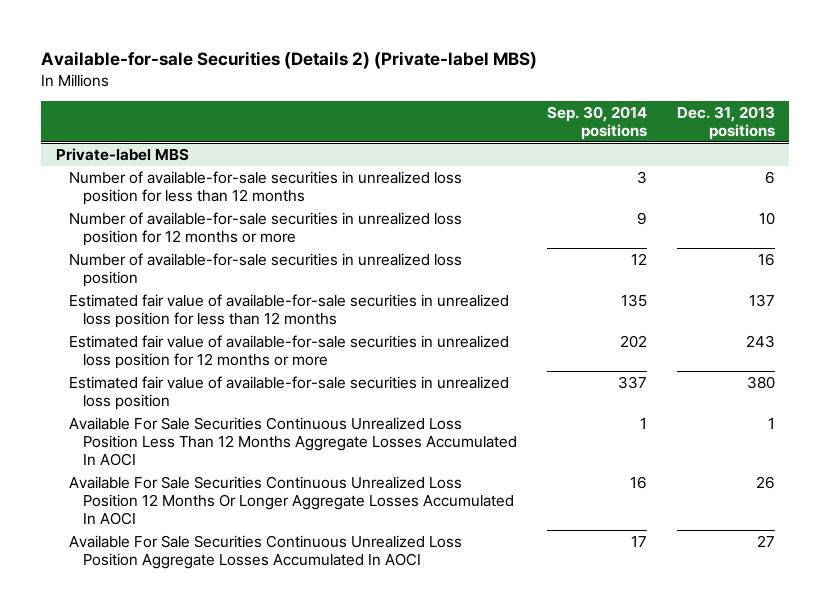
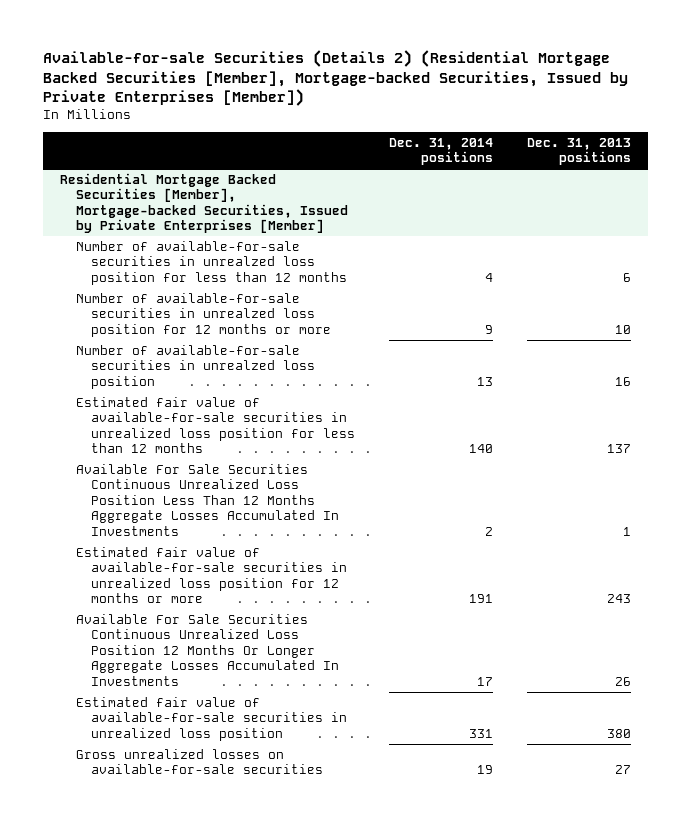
- Available-for-sale Securities (Details 2) (Private-label MBS)
+ Available-for-sale Securities (Details 2) (Residential Mortgage Backed Securities [Member], Mortgage-backed Securities, Issued by Private Enterprises [Member])
- | Sep. 30, 2014 positions | Dec. 31, 2013 positions
+ | Dec. 31, 2014 positions | Dec. 31, 2013 positions
- Private-label MBS
- Number of available-for-sale securities in unrealized loss position for less than 12 months | 3 | 6
- Number of available-for-sale securities in unrealized loss position for 12 months or more | 9 | 10
- Number of available-for-sale securities in unrealized loss position | 12 | 16
+ Residential Mortgage Backed Securities [Member], Mortgage-backed Securities, Issued by Private Enterprises [Member]
+ Number of available-for-sale securities in unrealzed loss position for less than 12 months | 4 | 6
+ Number of available-for-sale securities in unrealzed loss position for 12 months or more | 9 | 10
+ Number of available-for-sale securities in unrealzed loss position | 13 | 16
+ Available For Sale Securities Continuous Unrealized Loss Position Less Than 12 Months Aggregate Losses Accumulated In Investments | 2 | 1
+ Available For Sale Securities Continuous Unrealized Loss Position 12 Months Or Longer Aggregate Losses Accumulated In Investments | 17 | 26
- Available For Sale Securities Continuous Unrealized Loss Position Less Than 12 Months Aggregate Losses Accumulated In AOCI | 1 | 1
- Available For Sale Securities Continuous Unrealized Loss Position 12 Months Or Longer Aggregate Losses Accumulated In AOCI | 16 | 26
- Available For Sale Securities Continuous Unrealized Loss Position Aggregate Losses Accumulated In AOCI | 17 | 27
+ Gross unrealized losses on available-for-sale securities | 19 | 27

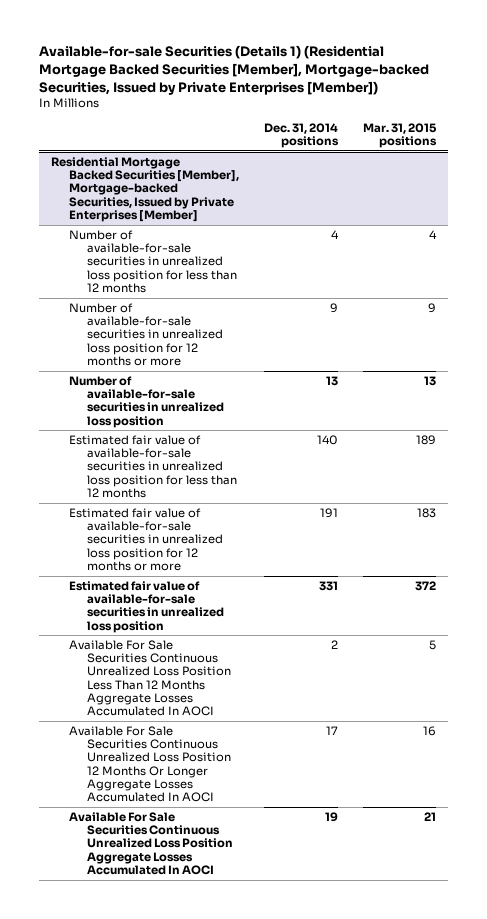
- Available-for-sale Securities (Details 2) (Residential Mortgage Backed Securities [Member], Mortgage-backed Securities, Issued by Private Enterprises [Member])
+ Available-for-sale Securities (Details 1) (Residential Mortgage Backed Securities [Member], Mortgage-backed Securities, Issued by Private Enterprises [Member])
- | Dec. 31, 2014 positions | Dec. 31, 2013 positions
+ | Dec. 31, 2014 positions | Mar. 31, 2015 positions
@ Residential Mortgage Backed Securities [Member], Mortgage-backed Securities, Issued by Private Enterprises [Member]
- Number of available-for-sale securities in unrealzed loss position for less than 12 months | 4 | 6
- Number of available-for-sale securities in unrealzed loss position for 12 months or more | 9 | 10
- Number of available-for-sale securities in unrealzed loss position | 13 | 16
+ Number of available-for-sale securities in unrealized loss position for less than 12 months | 4 | 4
+ Number of available-for-sale securities in unrealized loss position for 12 months or more | 9 | 9
+ Number of available-for-sale securities in unrealized loss position | 13 | 13
- Available For Sale Securities Continuous Unrealized Loss Position Less Than 12 Months Aggregate Losses Accumulated In Investments | 2 | 1
- Available For Sale Securities Continuous Unrealized Loss Position 12 Months Or Longer Aggregate Losses Accumulated In Investments | 17 | 26
- Gross unrealized losses on available-for-sale securities | 19 | 27
+ Available For Sale Securities Continuous Unrealized Loss Position Less Than 12 Months Aggregate Losses Accumulated In AOCI | 2 | 5
+ Available For Sale Securities Continuous Unrealized Loss Position 12 Months Or Longer Aggregate Losses Accumulated In AOCI | 17 | 16
+ Available For Sale Securities Continuous Unrealized Loss Position Aggregate Losses Accumulated In AOCI | 19 | 21

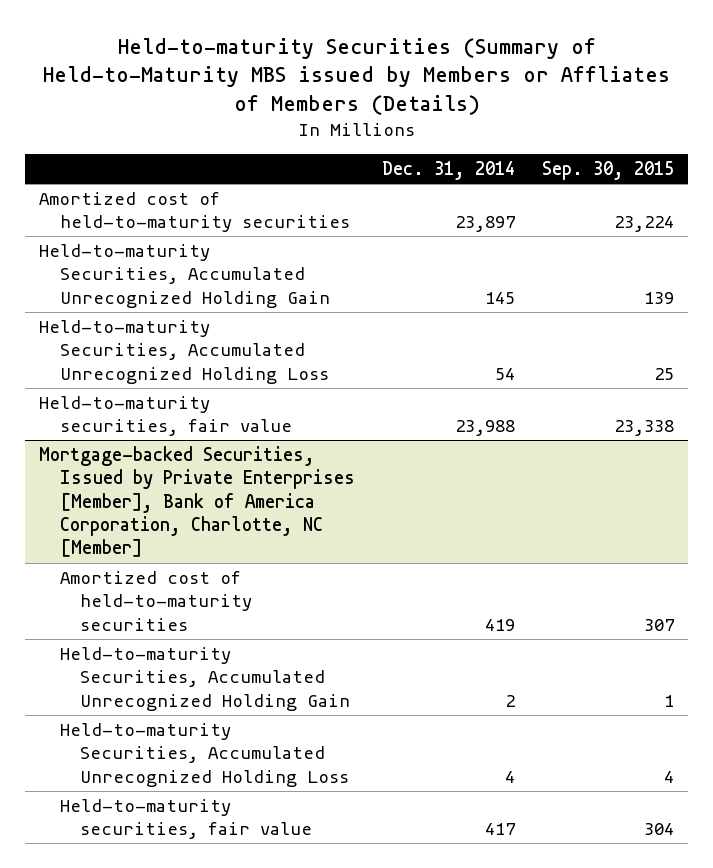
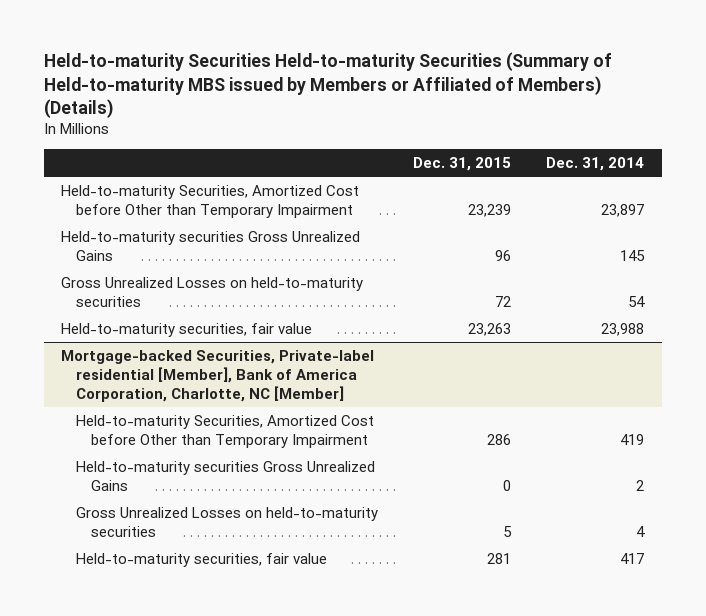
- Held-to-maturity Securities (Summary of Held-to-Maturity MBS issued by Members or Affliates of Members (Details)
+ Held-to-maturity Securities Held-to-maturity Securities (Summary of Held-to-maturity MBS issued by Members or Affiliated of Members) (Details)
- | Dec. 31, 2014 | Sep. 30, 2015
+ | Dec. 31, 2015 | Dec. 31, 2014
- Amortized cost of held-to-maturity securities | 23,897 | 23,224
- Held-to-maturity Securities, Accumulated Unrecognized Holding Gain | 145 | 139
- Held-to-maturity Securities, Accumulated Unrecognized Holding Loss | 54 | 25
+ Held-to-maturity Securities, Amortized Cost before Other than Temporary Impairment | 23,239 | 23,897
+ Held-to-maturity securities Gross Unrealized Gains | 96 | 145
+ Gross Unrealized Losses on held-to-maturity securities | 72 | 54
- Mortgage-backed Securities, Issued by Private Enterprises [Member], Bank of America Corporation, Charlotte, NC [Member]
- Amortized cost of held-to-maturity securities | 419 | 307
- Held-to-maturity Securities, Accumulated Unrecognized Holding Gain | 2 | 1
- Held-to-maturity Securities, Accumulated Unrecognized Holding Loss | 4 | 4
+ Mortgage-backed Securities, Private-label residential [Member], Bank of America Corporation, Charlotte, NC [Member]
+ Held-to-maturity Securities, Amortized Cost before Other than Temporary Impairment | 286 | 419
+ Held-to-maturity securities Gross Unrealized Gains | 0 | 2
+ Gross Unrealized Losses on held-to-maturity securities | 5 | 4

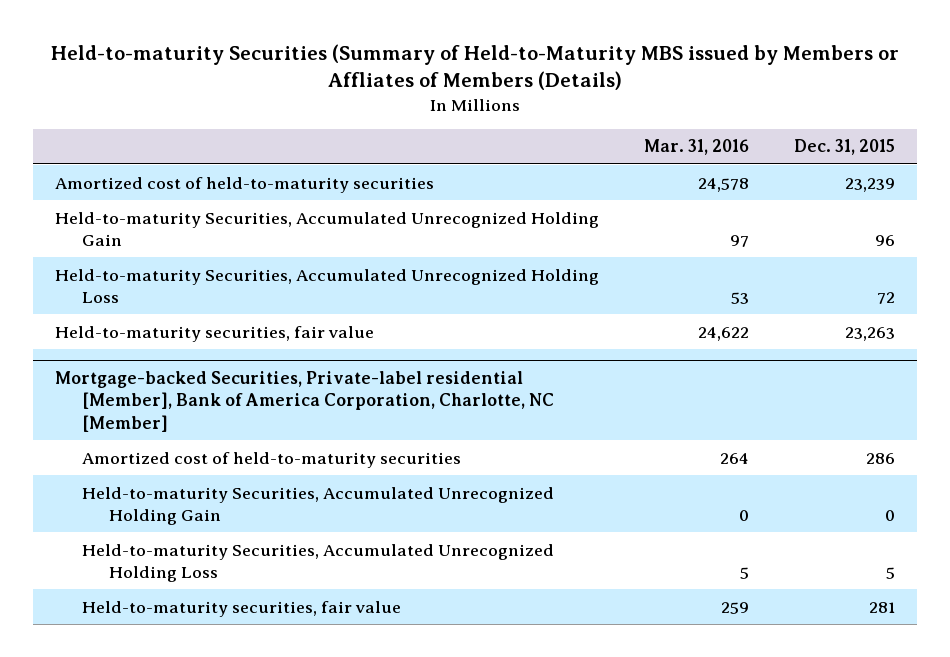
- Held-to-maturity Securities Held-to-maturity Securities (Summary of Held-to-maturity MBS issued by Members or Affiliated of Members) (Details)
+ Held-to-maturity Securities (Summary of Held-to-Maturity MBS issued by Members or Affliates of Members (Details)
- | Dec. 31, 2015 | Dec. 31, 2014
+ | Mar. 31, 2016 | Dec. 31, 2015
- Held-to-maturity Securities, Amortized Cost before Other than Temporary Impairment | 23,239 | 23,897
- Held-to-maturity securities Gross Unrealized Gains | 96 | 145
- Gross Unrealized Losses on held-to-maturity securities | 72 | 54
+ Amortized cost of held-to-maturity securities | 24,578 | 23,239
+ Held-to-maturity Securities, Accumulated Unrecognized Holding Gain | 97 | 96
+ Held-to-maturity Securities, Accumulated Unrecognized Holding Loss | 53 | 72
@ Mortgage-backed Securities, Private-label residential [Member], Bank of America Corporation, Charlotte, NC [Member]
- Held-to-maturity Securities, Amortized Cost before Other than Temporary Impairment | 286 | 419
- Held-to-maturity securities Gross Unrealized Gains | 0 | 2
- Gross Unrealized Losses on held-to-maturity securities | 5 | 4
+ Amortized cost of held-to-maturity securities | 264 | 286
+ Held-to-maturity Securities, Accumulated Unrecognized Holding Gain | 0 | 0
+ Held-to-maturity Securities, Accumulated Unrecognized Holding Loss | 5 | 5

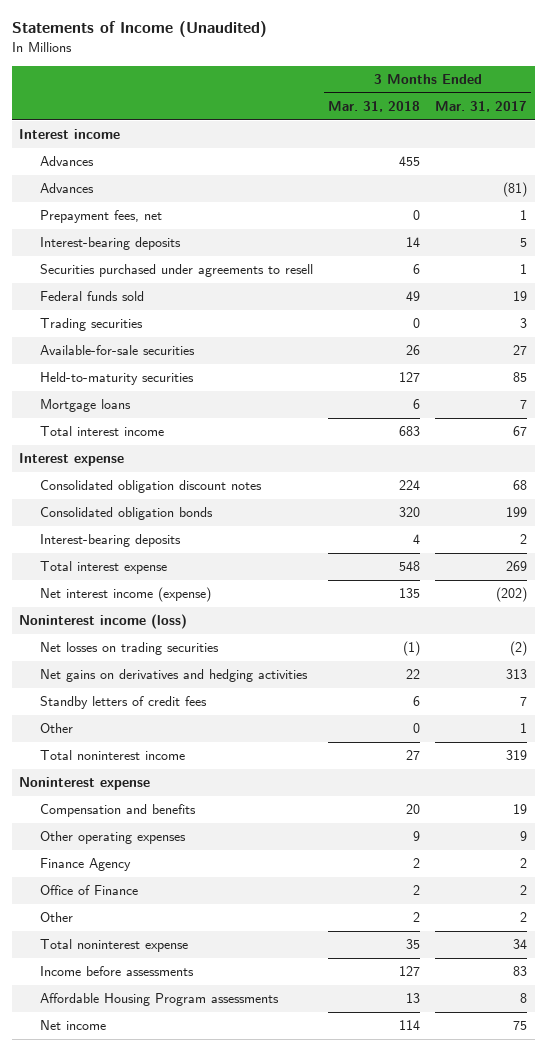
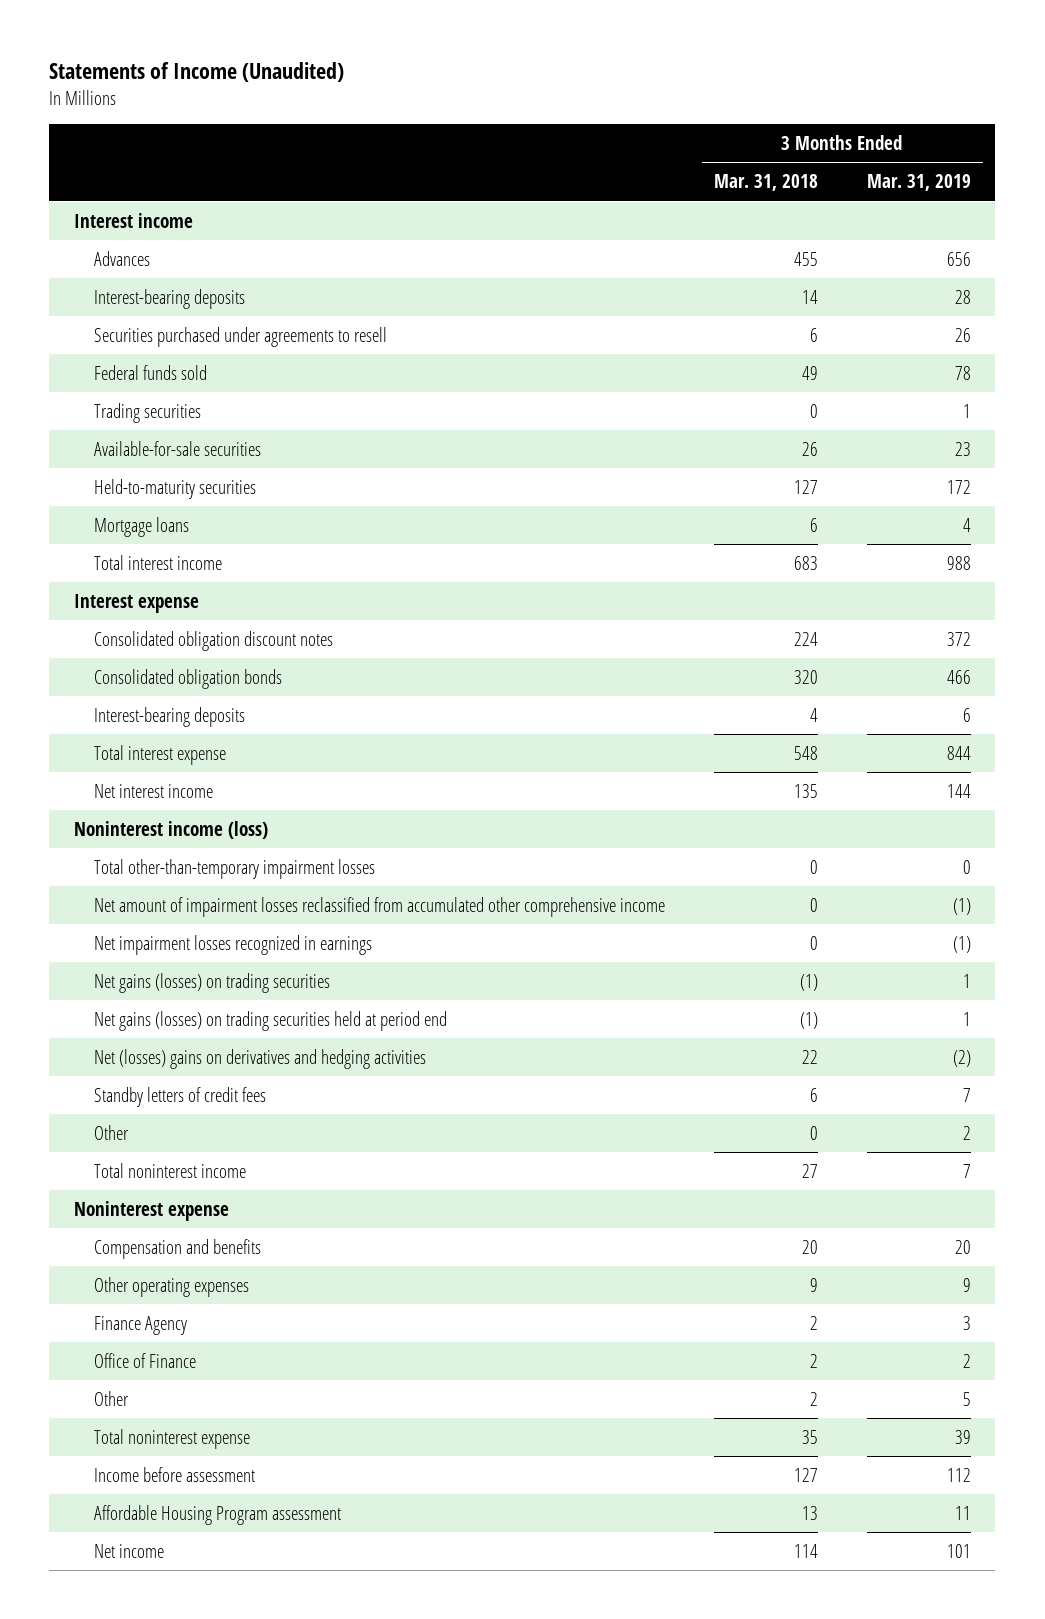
- | 3 Months Ended Mar. 31, 2018 | 3 Months Ended Mar. 31, 2017
+ | 3 Months Ended Mar. 31, 2018 | 3 Months Ended Mar. 31, 2019
- Advances | | (81)
- Prepayment fees, net | 0 | 1
- Net interest income (expense) | 135 | (202)
+ Net interest income | 135 | 144
- Net losses on trading securities | (1) | (2)
- Net gains on derivatives and hedging activities | 22 | 313
+ Total other-than-temporary impairment losses | 0 | 0
+ Net amount of impairment losses reclassified from accumulated other comprehensive income | 0 | (1)
+ Net impairment losses recognized in earnings | 0 | (1)
+ Net gains (losses) on trading securities | (1) | 1
+ Net gains (losses) on trading securities held at period end | (1) | 1
+ Net (losses) gains on derivatives and hedging activities | 22 | (2)
- Income before assessments | 127 | 83
- Affordable Housing Program assessments | 13 | 8
+ Income before assessment | 127 | 112
+ Affordable Housing Program assessment | 13 | 11

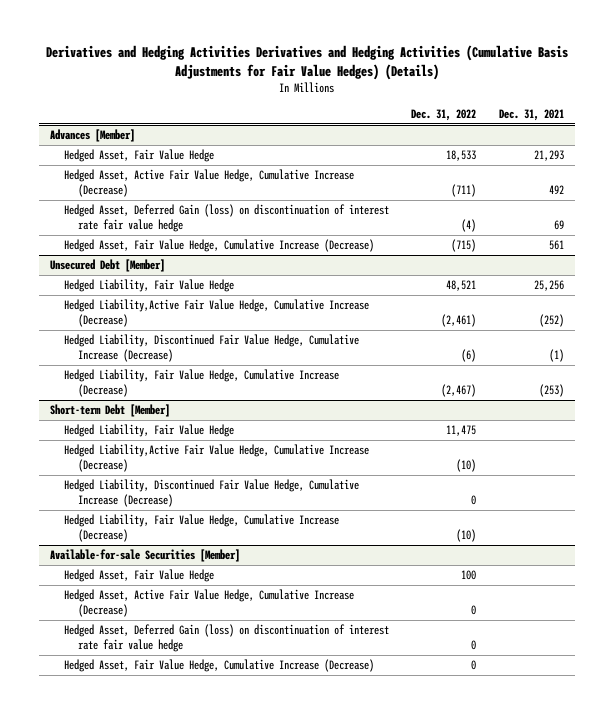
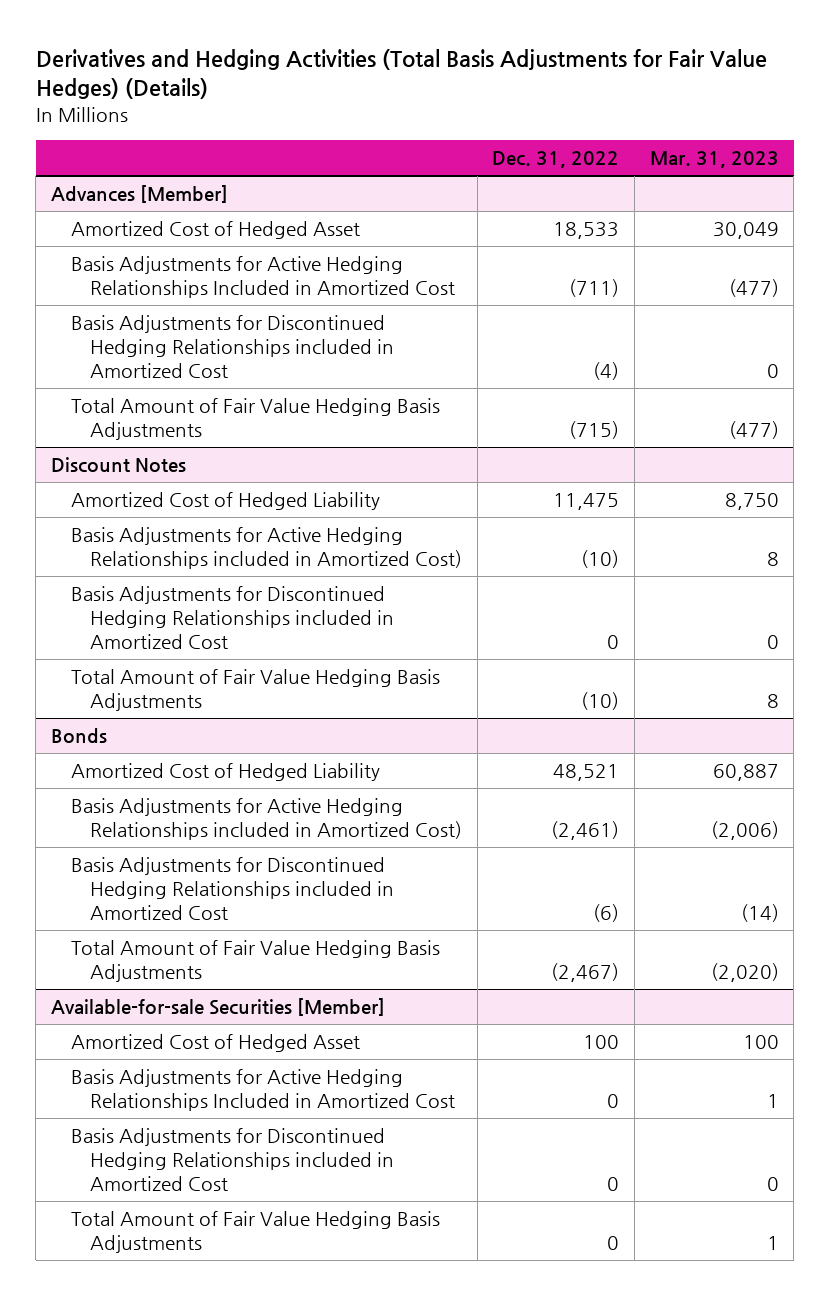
- Derivatives and Hedging Activities Derivatives and Hedging Activities (Cumulative Basis Adjustments for Fair Value Hedges) (Details)
+ Derivatives and Hedging Activities (Total Basis Adjustments for Fair Value Hedges) (Details)
- | Dec. 31, 2022 | Dec. 31, 2021
+ | Dec. 31, 2022 | Mar. 31, 2023
@ Advances [Member]
- Hedged Asset, Fair Value Hedge | 18,533 | 21,293
- Hedged Asset, Active Fair Value Hedge, Cumulative Increase (Decrease) | (711) | 492
- Hedged Asset, Deferred Gain (loss) on discontinuation of interest rate fair value hedge | (4) | 69
- Hedged Asset, Fair Value Hedge, Cumulative Increase (Decrease) | (715) | 561
- Unsecured Debt [Member]
- Hedged Liability, Fair Value Hedge | 48,521 | 25,256
- Hedged Liability,Active Fair Value Hedge, Cumulative Increase (Decrease) | (2,461) | (252)
- Hedged Liability, Discontinued Fair Value Hedge, Cumulative Increase (Decrease) | (6) | (1)
- Hedged Liability, Fair Value Hedge, Cumulative Increase (Decrease) | (2,467) | (253)
- Short-term Debt [Member]
- Hedged Liability, Fair Value Hedge | 11,475 |
- Hedged Liability,Active Fair Value Hedge, Cumulative Increase (Decrease) | (10) |
- Hedged Liability, Discontinued Fair Value Hedge, Cumulative Increase (Decrease) | 0 |
- Hedged Liability, Fair Value Hedge, Cumulative Increase (Decrease) | (10) |
@ Advances [Member]
+ Amortized Cost of Hedged Asset | 18,533 | 30,049
+ Basis Adjustments for Active Hedging Relationships Included in Amortized Cost | (711) | (477)
+ Basis Adjustments for Discontinued Hedging Relationships included in Amortized Cost | (4) | 0
+ Total Amount of Fair Value Hedging Basis Adjustments | (715) | (477)
+ Discount Notes
+ Amortized Cost of Hedged Liability | 11,475 | 8,750
+ Basis Adjustments for Active Hedging Relationships included in Amortized Cost) | (10) | 8
+ Basis Adjustments for Discontinued Hedging Relationships included in Amortized Cost | 0 | 0
+ Total Amount of Fair Value Hedging Basis Adjustments | (10) | 8
+ Bonds
+ Amortized Cost of Hedged Liability | 48,521 | 60,887
+ Basis Adjustments for Active Hedging Relationships included in Amortized Cost) | (2,461) | (2,006)
+ Basis Adjustments for Discontinued Hedging Relationships included in Amortized Cost | (6) | (14)
+ Total Amount of Fair Value Hedging Basis Adjustments | (2,467) | (2,020)
@ Available-for-sale Securities [Member]
- Hedged Asset, Fair Value Hedge | 100 |
- Hedged Asset, Active Fair Value Hedge, Cumulative Increase (Decrease) | 0 |
- Hedged Asset, Deferred Gain (loss) on discontinuation of interest rate fair value hedge | 0 |
- Hedged Asset, Fair Value Hedge, Cumulative Increase (Decrease) | 0 |
+ Amortized Cost of Hedged Asset | 100 | 100
+ Basis Adjustments for Active Hedging Relationships Included in Amortized Cost | 0 | 1
+ Basis Adjustments for Discontinued Hedging Relationships included in Amortized Cost | 0 | 0
+ Total Amount of Fair Value Hedging Basis Adjustments | 0 | 1

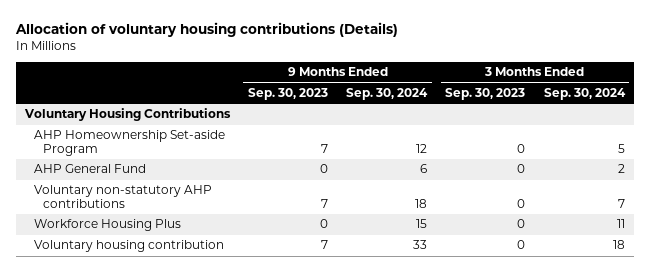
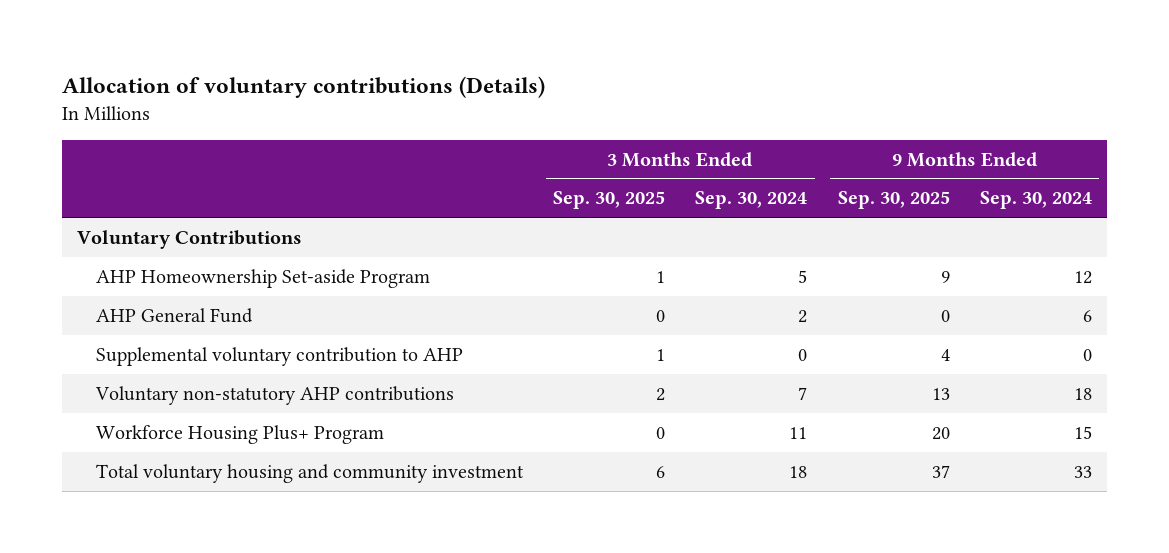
- Allocation of voluntary housing contributions (Details)
+ Allocation of voluntary contributions (Details)
- | 9 Months Ended Sep. 30, 2023 | 9 Months Ended Sep. 30, 2024 | 3 Months Ended Sep. 30, 2023 | 3 Months Ended Sep. 30, 2024
+ | 3 Months Ended Sep. 30, 2025 | 3 Months Ended Sep. 30, 2024 | 9 Months Ended Sep. 30, 2025 | 9 Months Ended Sep. 30, 2024
- Voluntary Housing Contributions
+ Voluntary Contributions
+ Supplemental voluntary contribution to AHP | 1 | 0 | 4 | 0
- Workforce Housing Plus | 0 | 15 | 0 | 11
- Voluntary housing contribution | 7 | 33 | 0 | 18
+ Workforce Housing Plus+ Program | 0 | 11 | 20 | 15
+ Total voluntary housing and community investment | 6 | 18 | 37 | 33

